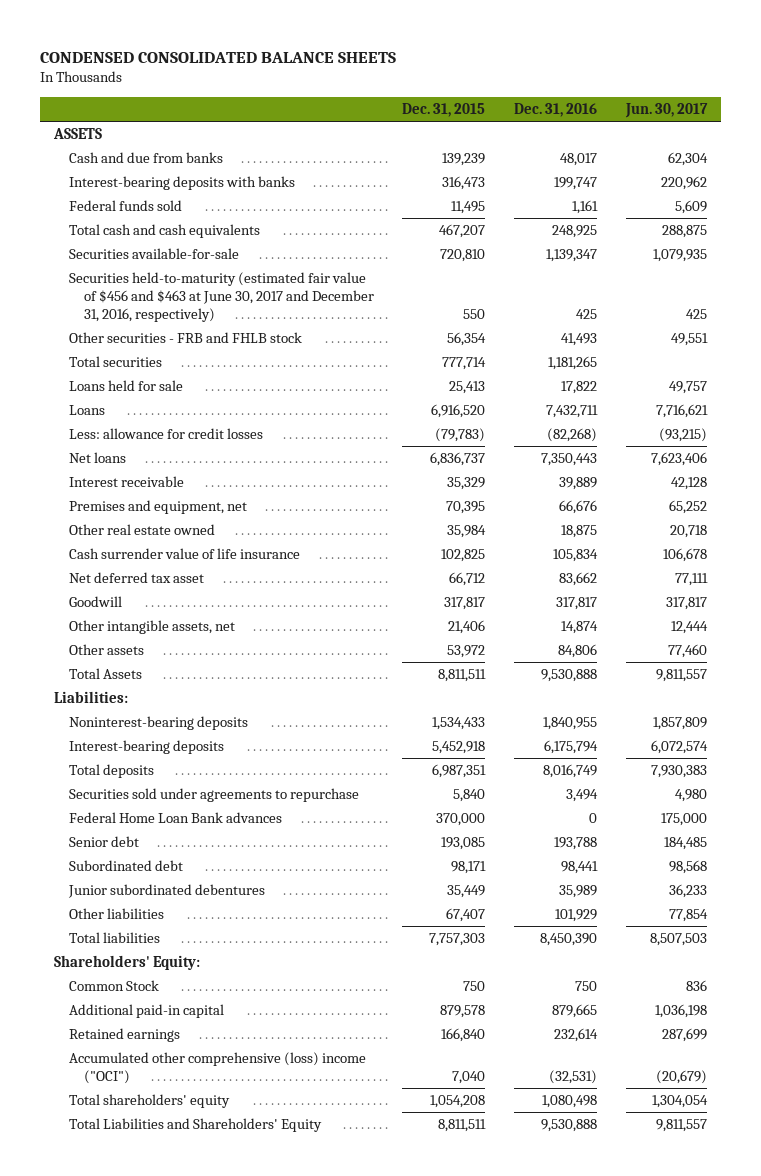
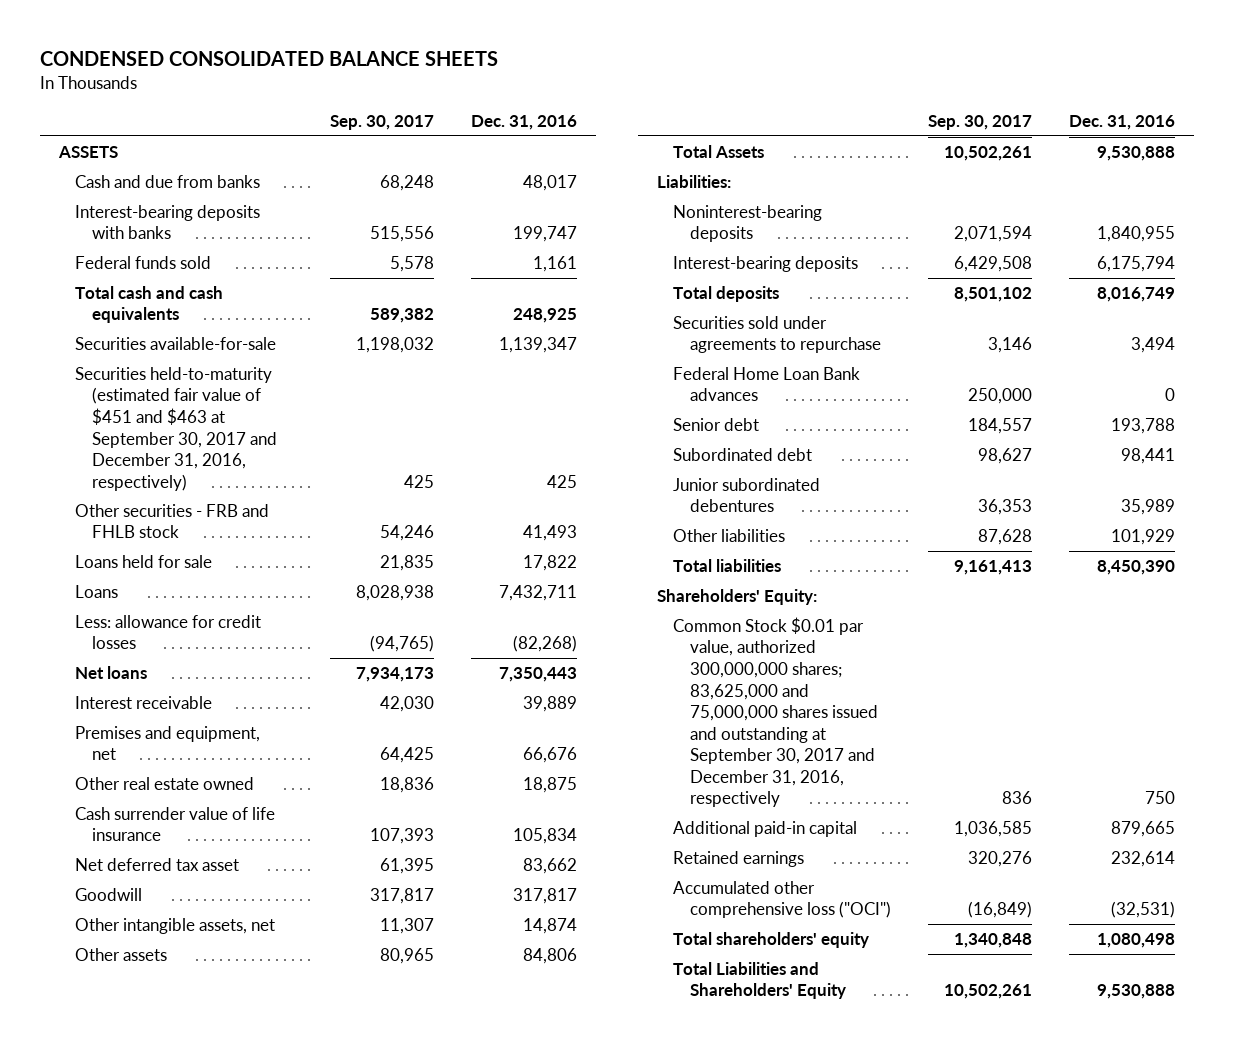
- | Dec. 31, 2015 | Dec. 31, 2016 | Jun. 30, 2017
+ | Sep. 30, 2017 | Dec. 31, 2016
- Securities held-to-maturity (estimated fair value of $456 and $463 at June 30, 2017 and December 31, 2016, respectively) | 550 | 425 | 425
+ Securities held-to-maturity (estimated fair value of $451 and $463 at September 30, 2017 and December 31, 2016, respectively) | 425 | 425
- Total securities | 777,714 | 1,181,265 |
- Common Stock | 750 | 750 | 836
+ Common Stock $0.01 par value, authorized 300,000,000 shares; 83,625,000 and 75,000,000 shares issued and outstanding at September 30, 2017 and December 31, 2016, respectively | 836 | 750
- Accumulated other comprehensive (loss) income ("OCI") | 7,040 | (32,531) | (20,679)
+ Accumulated other comprehensive loss ("OCI") | (16,849) | (32,531)

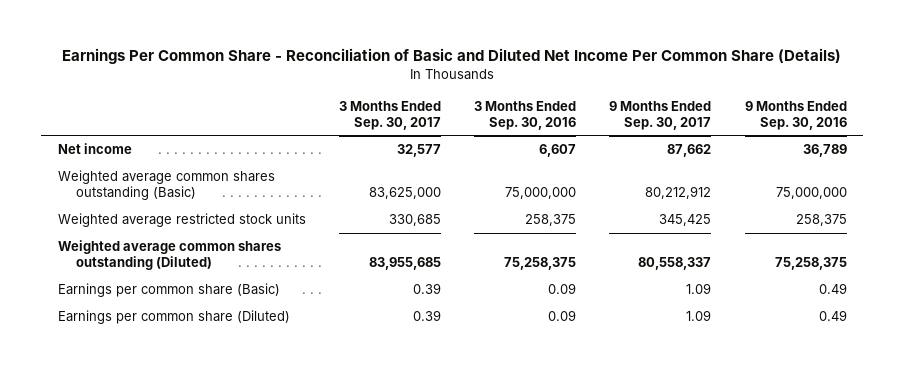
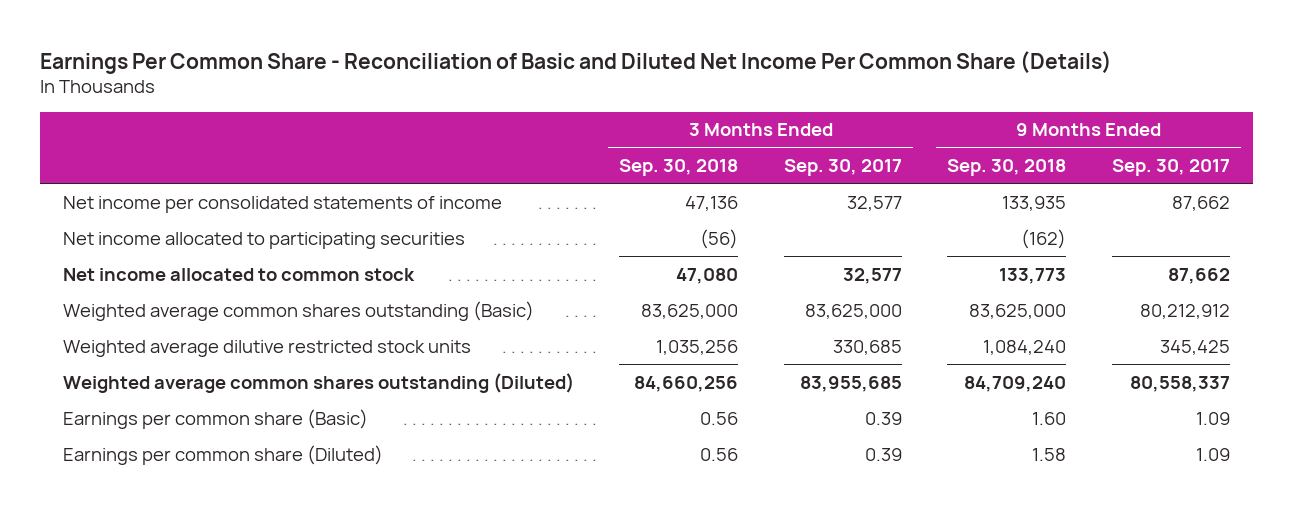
- | 3 Months Ended Sep. 30, 2017 | 3 Months Ended Sep. 30, 2016 | 9 Months Ended Sep. 30, 2017 | 9 Months Ended Sep. 30, 2016
+ | 3 Months Ended Sep. 30, 2018 | 3 Months Ended Sep. 30, 2017 | 9 Months Ended Sep. 30, 2018 | 9 Months Ended Sep. 30, 2017
- Net income | 32,577 | 6,607 | 87,662 | 36,789
+ Net income per consolidated statements of income | 47,136 | 32,577 | 133,935 | 87,662
+ Net income allocated to participating securities | (56) | | (162) |
+ Net income allocated to common stock | 47,080 | 32,577 | 133,773 | 87,662
- Weighted average restricted stock units | 330,685 | 258,375 | 345,425 | 258,375
+ Weighted average dilutive restricted stock units | 1,035,256 | 330,685 | 1,084,240 | 345,425

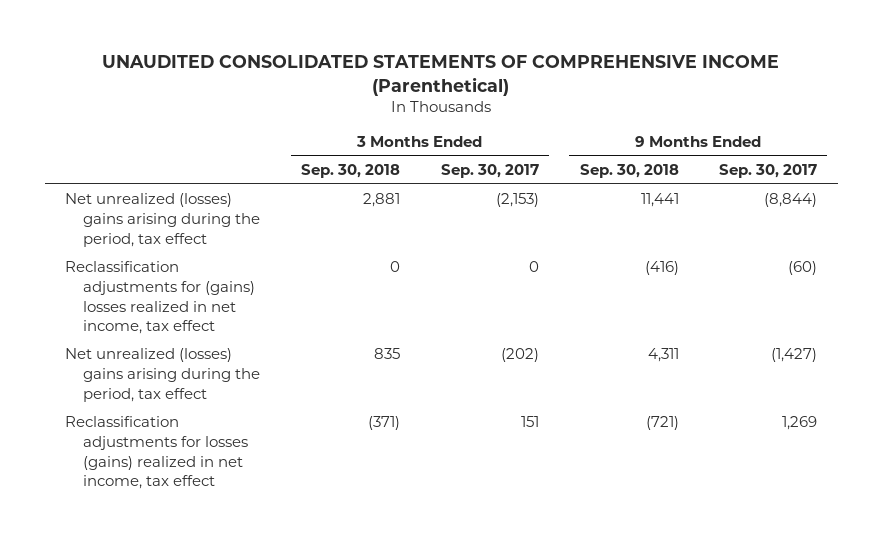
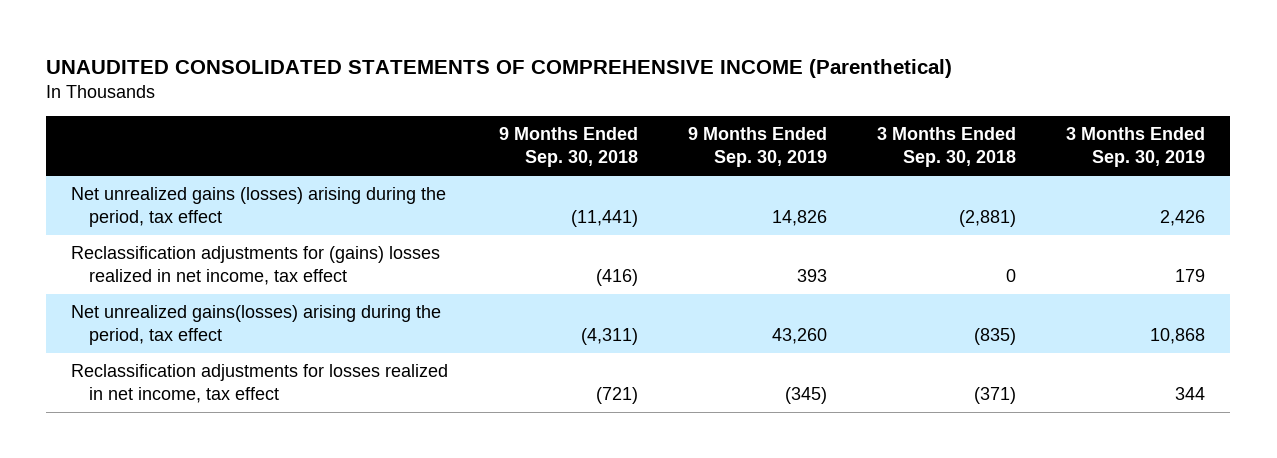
- | 3 Months Ended Sep. 30, 2018 | 3 Months Ended Sep. 30, 2017 | 9 Months Ended Sep. 30, 2018 | 9 Months Ended Sep. 30, 2017
+ | 9 Months Ended Sep. 30, 2018 | 9 Months Ended Sep. 30, 2019 | 3 Months Ended Sep. 30, 2018 | 3 Months Ended Sep. 30, 2019
- Net unrealized (losses) gains arising during the period, tax effect | 2,881 | (2,153) | 11,441 | (8,844)
+ Net unrealized gains (losses) arising during the period, tax effect | (11,441) | 14,826 | (2,881) | 2,426
- Net unrealized (losses) gains arising during the period, tax effect | 835 | (202) | 4,311 | (1,427)
- Reclassification adjustments for losses (gains) realized in net income, tax effect | (371) | 151 | (721) | 1,269
+ Net unrealized gains(losses) arising during the period, tax effect | (4,311) | 43,260 | (835) | 10,868
+ Reclassification adjustments for losses realized in net income, tax effect | (721) | (345) | (371) | 344

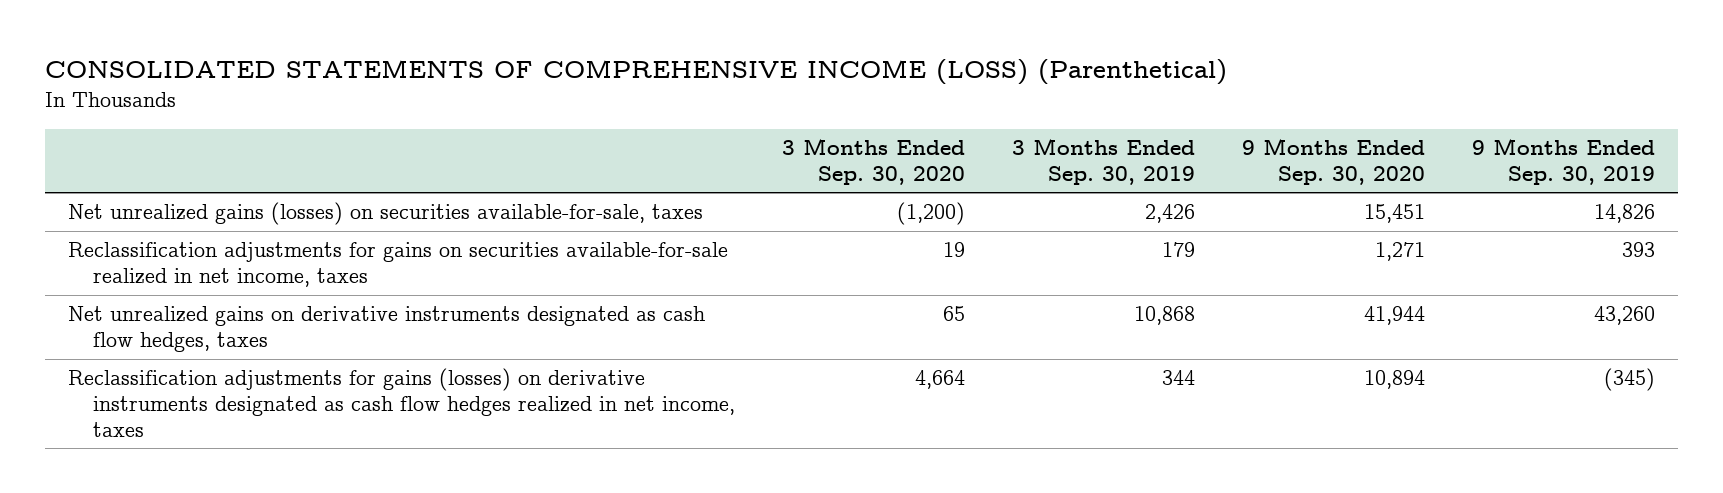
- UNAUDITED CONSOLIDATED STATEMENTS OF COMPREHENSIVE INCOME (Parenthetical)
+ CONSOLIDATED STATEMENTS OF COMPREHENSIVE INCOME (LOSS) (Parenthetical)
- | 9 Months Ended Sep. 30, 2018 | 9 Months Ended Sep. 30, 2019 | 3 Months Ended Sep. 30, 2018 | 3 Months Ended Sep. 30, 2019
+ | 3 Months Ended Sep. 30, 2020 | 3 Months Ended Sep. 30, 2019 | 9 Months Ended Sep. 30, 2020 | 9 Months Ended Sep. 30, 2019
- Net unrealized gains (losses) arising during the period, tax effect | (11,441) | 14,826 | (2,881) | 2,426
- Reclassification adjustments for (gains) losses realized in net income, tax effect | (416) | 393 | 0 | 179
- Net unrealized gains(losses) arising during the period, tax effect | (4,311) | 43,260 | (835) | 10,868
- Reclassification adjustments for losses realized in net income, tax effect | (721) | (345) | (371) | 344
+ Net unrealized gains (losses) on securities available-for-sale, taxes | (1,200) | 2,426 | 15,451 | 14,826
+ Reclassification adjustments for gains on securities available-for-sale realized in net income, taxes | 19 | 179 | 1,271 | 393
+ Net unrealized gains on derivative instruments designated as cash flow hedges, taxes | 65 | 10,868 | 41,944 | 43,260
+ Reclassification adjustments for gains (losses) on derivative instruments designated as cash flow hedges realized in net income, taxes | 4,664 | 344 | 10,894 | (345)

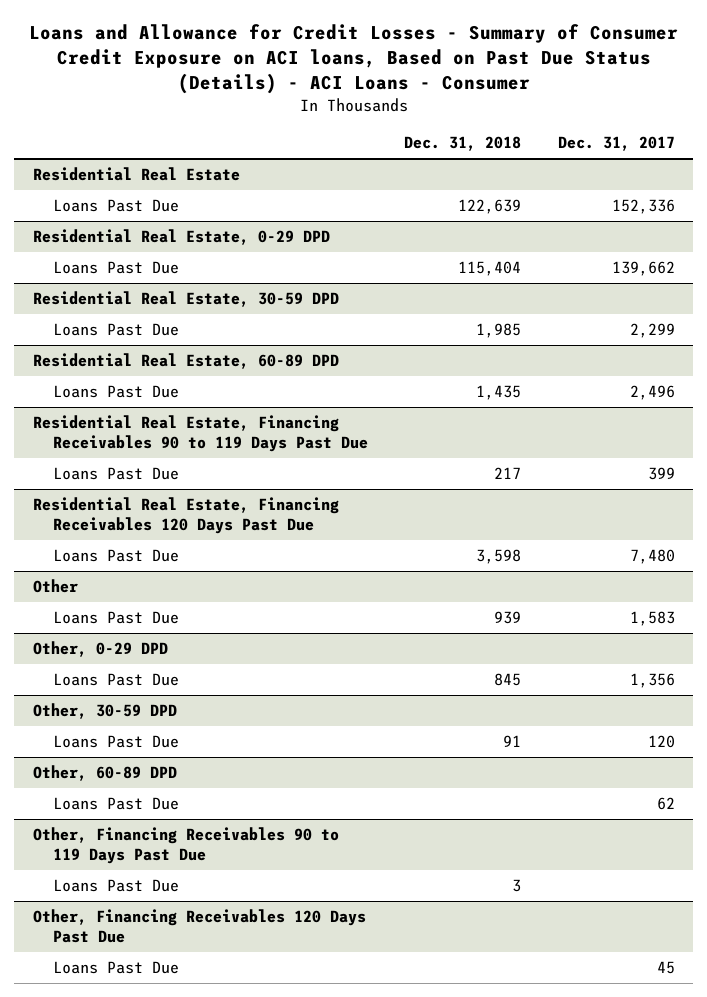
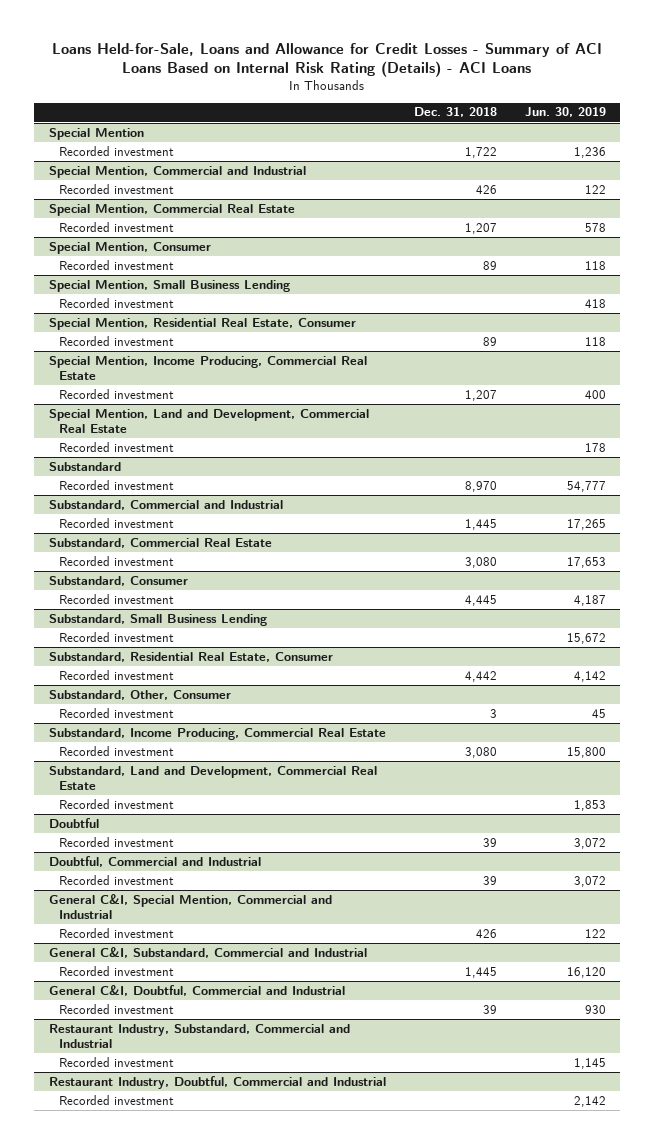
- Loans and Allowance for Credit Losses - Summary of Consumer Credit Exposure on ACI loans, Based on Past Due Status (Details) - ACI Loans - Consumer
+ Loans Held-for-Sale, Loans and Allowance for Credit Losses - Summary of ACI Loans Based on Internal Risk Rating (Details) - ACI Loans
- | Dec. 31, 2018 | Dec. 31, 2017
+ | Dec. 31, 2018 | Jun. 30, 2019
- Residential Real Estate
- Loans Past Due | 122,639 | 152,336
- Residential Real Estate, 0-29 DPD
- Loans Past Due | 115,404 | 139,662
- Residential Real Estate, 30-59 DPD
- Loans Past Due | 1,985 | 2,299
- Residential Real Estate, 60-89 DPD
- Loans Past Due | 1,435 | 2,496
- Residential Real Estate, Financing Receivables 90 to 119 Days Past Due
- Loans Past Due | 217 | 399
- Residential Real Estate, Financing Receivables 120 Days Past Due
- Loans Past Due | 3,598 | 7,480
- Other
- Loans Past Due | 939 | 1,583
- Other, 0-29 DPD
- Loans Past Due | 845 | 1,356
- Other, 30-59 DPD
- Loans Past Due | 91 | 120
- Other, 60-89 DPD
- Loans Past Due | | 62
- Other, Financing Receivables 90 to 119 Days Past Due
- Loans Past Due | 3 |
- Other, Financing Receivables 120 Days Past Due
- Loans Past Due | | 45
+ Special Mention
+ Recorded investment | 1,722 | 1,236
+ Special Mention, Commercial and Industrial
+ Recorded investment | 426 | 122
+ Special Mention, Commercial Real Estate
+ Recorded investment | 1,207 | 578
+ Special Mention, Consumer
+ Recorded investment | 89 | 118
+ Special Mention, Small Business Lending
+ Recorded investment | | 418
+ Special Mention, Residential Real Estate, Consumer
+ Recorded investment | 89 | 118
+ Special Mention, Income Producing, Commercial Real Estate
+ Recorded investment | 1,207 | 400
+ Special Mention, Land and Development, Commercial Real Estate
+ Recorded investment | | 178
+ Substandard
+ Recorded investment | 8,970 | 54,777
+ Substandard, Commercial and Industrial
+ Recorded investment | 1,445 | 17,265
+ Substandard, Commercial Real Estate
+ Recorded investment | 3,080 | 17,653
+ Substandard, Consumer
+ Recorded investment | 4,445 | 4,187
+ Substandard, Small Business Lending
+ Recorded investment | | 15,672
+ Substandard, Residential Real Estate, Consumer
+ Recorded investment | 4,442 | 4,142
+ Substandard, Other, Consumer
+ Recorded investment | 3 | 45
+ Substandard, Income Producing, Commercial Real Estate
+ Recorded investment | 3,080 | 15,800
+ Substandard, Land and Development, Commercial Real Estate
+ Recorded investment | | 1,853
+ Doubtful
+ Recorded investment | 39 | 3,072
+ Doubtful, Commercial and Industrial
+ Recorded investment | 39 | 3,072
+ General C&I, Special Mention, Commercial and Industrial
+ Recorded investment | 426 | 122
+ General C&I, Substandard, Commercial and Industrial
+ Recorded investment | 1,445 | 16,120
+ General C&I, Doubtful, Commercial and Industrial
+ Recorded investment | 39 | 930
+ Restaurant Industry, Substandard, Commercial and Industrial
+ Recorded investment | | 1,145
+ Restaurant Industry, Doubtful, Commercial and Industrial
+ Recorded investment | | 2,142

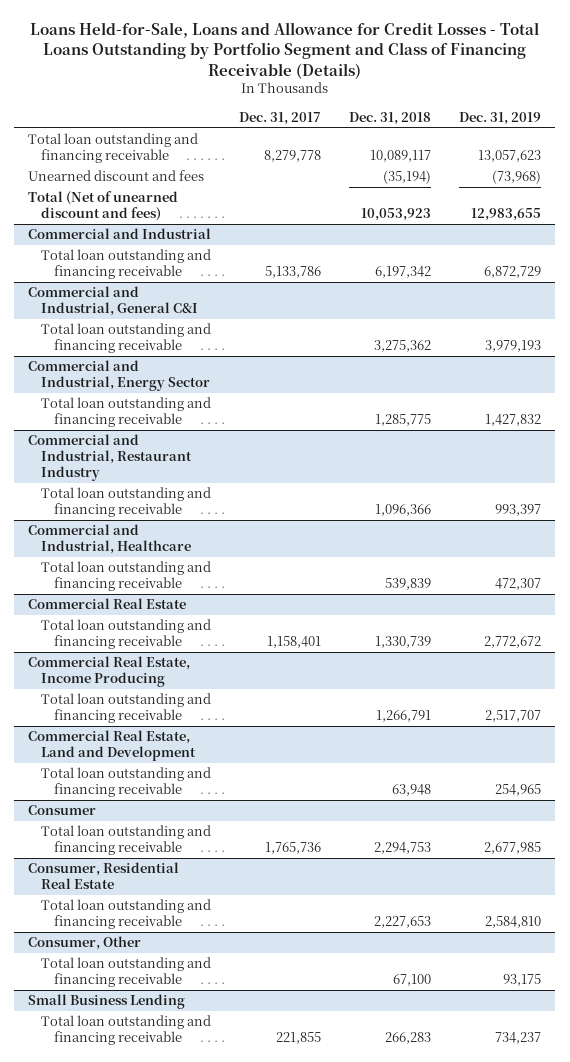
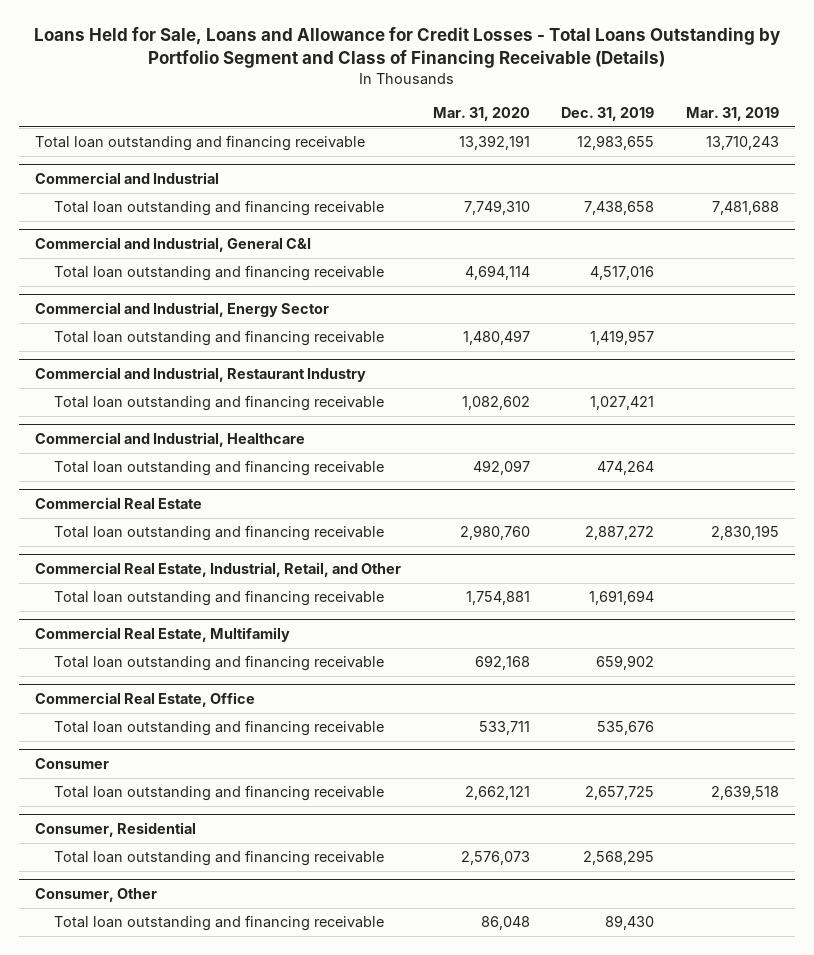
- Loans Held-for-Sale, Loans and Allowance for Credit Losses - Total Loans Outstanding by Portfolio Segment and Class of Financing Receivable (Details)
+ Loans Held for Sale, Loans and Allowance for Credit Losses - Total Loans Outstanding by Portfolio Segment and Class of Financing Receivable (Details)
- | Dec. 31, 2017 | Dec. 31, 2018 | Dec. 31, 2019
+ | Mar. 31, 2020 | Dec. 31, 2019 | Mar. 31, 2019
- Total loan outstanding and financing receivable | 8,279,778 | 10,089,117 | 13,057,623
- Unearned discount and fees | | (35,194) | (73,968)
- Total (Net of unearned discount and fees) | | 10,053,923 | 12,983,655
+ Total loan outstanding and financing receivable | 13,392,191 | 12,983,655 | 13,710,243
@ Commercial and Industrial
- Total loan outstanding and financing receivable | 5,133,786 | 6,197,342 | 6,872,729
+ Total loan outstanding and financing receivable | 7,749,310 | 7,438,658 | 7,481,688
@ Commercial and Industrial, General C&I
- Total loan outstanding and financing receivable | | 3,275,362 | 3,979,193
+ Total loan outstanding and financing receivable | 4,694,114 | 4,517,016 |
@ Commercial and Industrial, Energy Sector
- Total loan outstanding and financing receivable | | 1,285,775 | 1,427,832
+ Total loan outstanding and financing receivable | 1,480,497 | 1,419,957 |
@ Commercial and Industrial, Restaurant Industry
- Total loan outstanding and financing receivable | | 1,096,366 | 993,397
+ Total loan outstanding and financing receivable | 1,082,602 | 1,027,421 |
@ Commercial and Industrial, Healthcare
- Total loan outstanding and financing receivable | | 539,839 | 472,307
+ Total loan outstanding and financing receivable | 492,097 | 474,264 |
@ Commercial Real Estate
- Total loan outstanding and financing receivable | 1,158,401 | 1,330,739 | 2,772,672
- Commercial Real Estate, Income Producing
- Total loan outstanding and financing receivable | | 1,266,791 | 2,517,707
- Commercial Real Estate, Land and Development
- Total loan outstanding and financing receivable | | 63,948 | 254,965
@ Commercial Real Estate
+ Total loan outstanding and financing receivable | 2,980,760 | 2,887,272 | 2,830,195
+ Commercial Real Estate, Industrial, Retail, and Other
+ Total loan outstanding and financing receivable | 1,754,881 | 1,691,694 |
+ Commercial Real Estate, Multifamily
+ Total loan outstanding and financing receivable | 692,168 | 659,902 |
+ Commercial Real Estate, Office
+ Total loan outstanding and financing receivable | 533,711 | 535,676 |
@ Consumer
- Total loan outstanding and financing receivable | 1,765,736 | 2,294,753 | 2,677,985
- Consumer, Residential Real Estate
- Total loan outstanding and financing receivable | | 2,227,653 | 2,584,810
@ Consumer
+ Total loan outstanding and financing receivable | 2,662,121 | 2,657,725 | 2,639,518
+ Consumer, Residential
+ Total loan outstanding and financing receivable | 2,576,073 | 2,568,295 |
@ Consumer, Other
- Total loan outstanding and financing receivable | | 67,100 | 93,175
- Small Business Lending
- Total loan outstanding and financing receivable | 221,855 | 266,283 | 734,237
@ Consumer, Other
+ Total loan outstanding and financing receivable | 86,048 | 89,430 |

